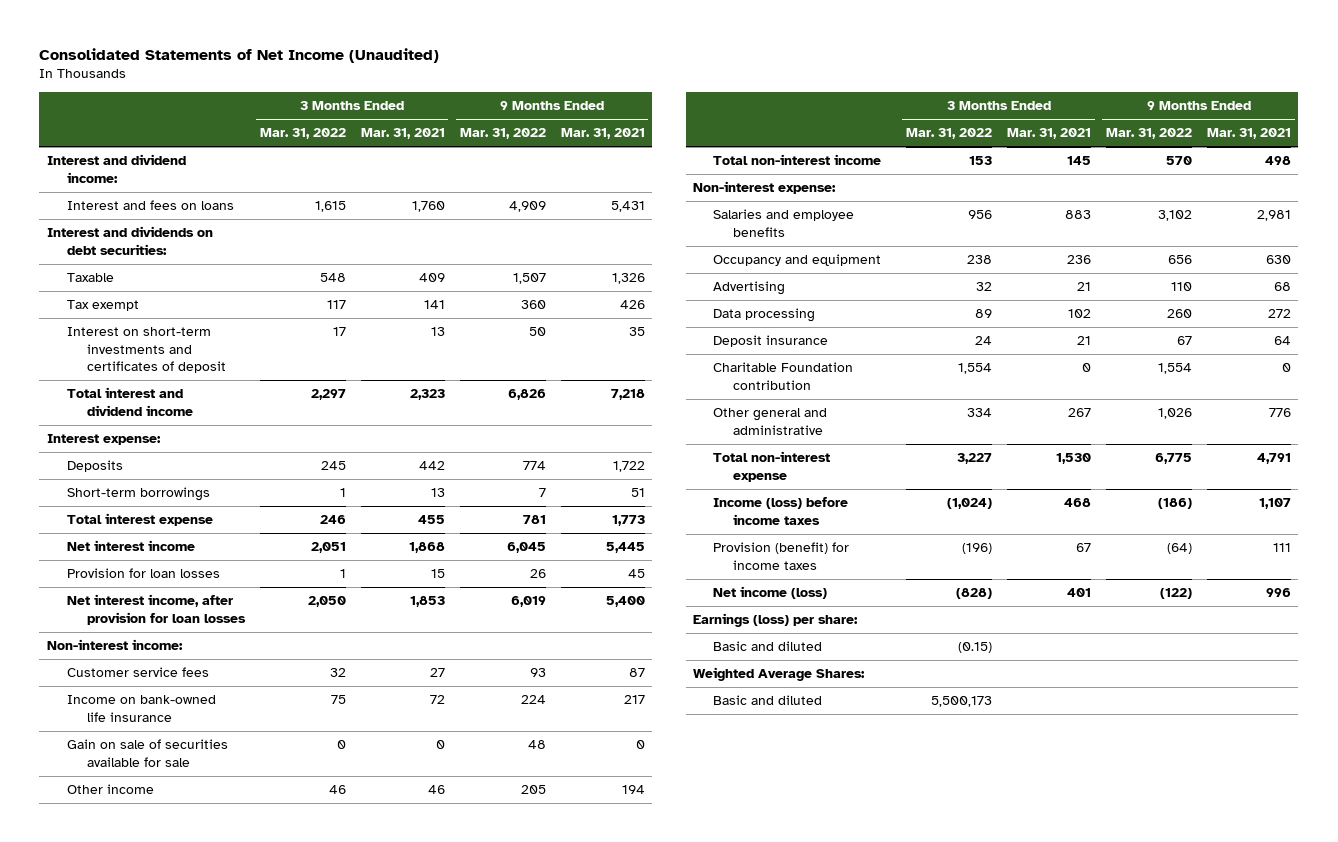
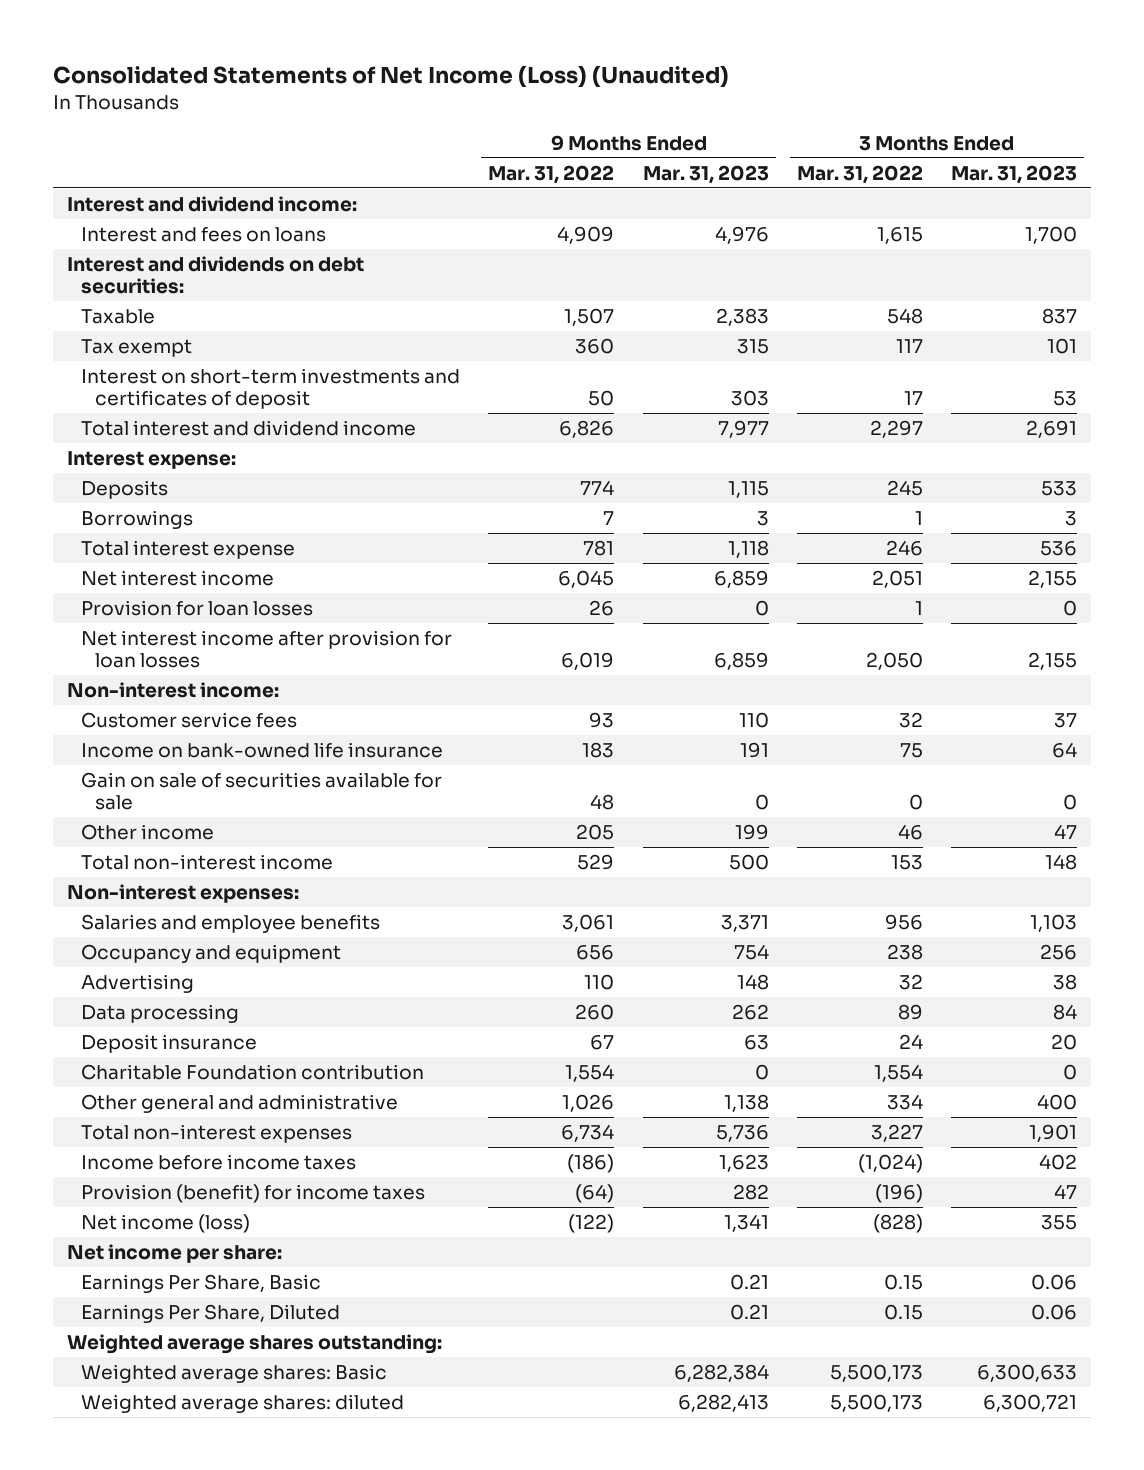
- Consolidated Statements of Net Income (Unaudited)
+ Consolidated Statements of Net Income (Loss) (Unaudited)
- | 3 Months Ended Mar. 31, 2022 | 3 Months Ended Mar. 31, 2021 | 9 Months Ended Mar. 31, 2022 | 9 Months Ended Mar. 31, 2021
+ | 9 Months Ended Mar. 31, 2022 | 9 Months Ended Mar. 31, 2023 | 3 Months Ended Mar. 31, 2022 | 3 Months Ended Mar. 31, 2023
- Short-term borrowings | 1 | 13 | 7 | 51
+ Borrowings | 7 | 3 | 1 | 3
- Net interest income, after provision for loan losses | 2,050 | 1,853 | 6,019 | 5,400
+ Net interest income after provision for loan losses | 6,019 | 6,859 | 2,050 | 2,155
- Income on bank-owned life insurance | 75 | 72 | 224 | 217
+ Income on bank-owned life insurance | 183 | 191 | 75 | 64
- Total non-interest income | 153 | 145 | 570 | 498
- Non-interest expense:
- Salaries and employee benefits | 956 | 883 | 3,102 | 2,981
+ Total non-interest income | 529 | 500 | 153 | 148
+ Non-interest expenses:
+ Salaries and employee benefits | 3,061 | 3,371 | 956 | 1,103
- Total non-interest expense | 3,227 | 1,530 | 6,775 | 4,791
- Income (loss) before income taxes | (1,024) | 468 | (186) | 1,107
+ Total non-interest expenses | 6,734 | 5,736 | 3,227 | 1,901
+ Income before income taxes | (186) | 1,623 | (1,024) | 402
- Earnings (loss) per share:
- Basic and diluted | (0.15) | | |
- Weighted Average Shares:
- Basic and diluted | 5,500,173 | | |
+ Net income per share:
+ Earnings Per Share, Basic | | 0.21 | 0.15 | 0.06
+ Earnings Per Share, Diluted | | 0.21 | 0.15 | 0.06
+ Weighted average shares outstanding:
+ Weighted average shares: Basic | | 6,282,384 | 5,500,173 | 6,300,633
+ Weighted average shares: diluted | | 6,282,413 | 5,500,173 | 6,300,721

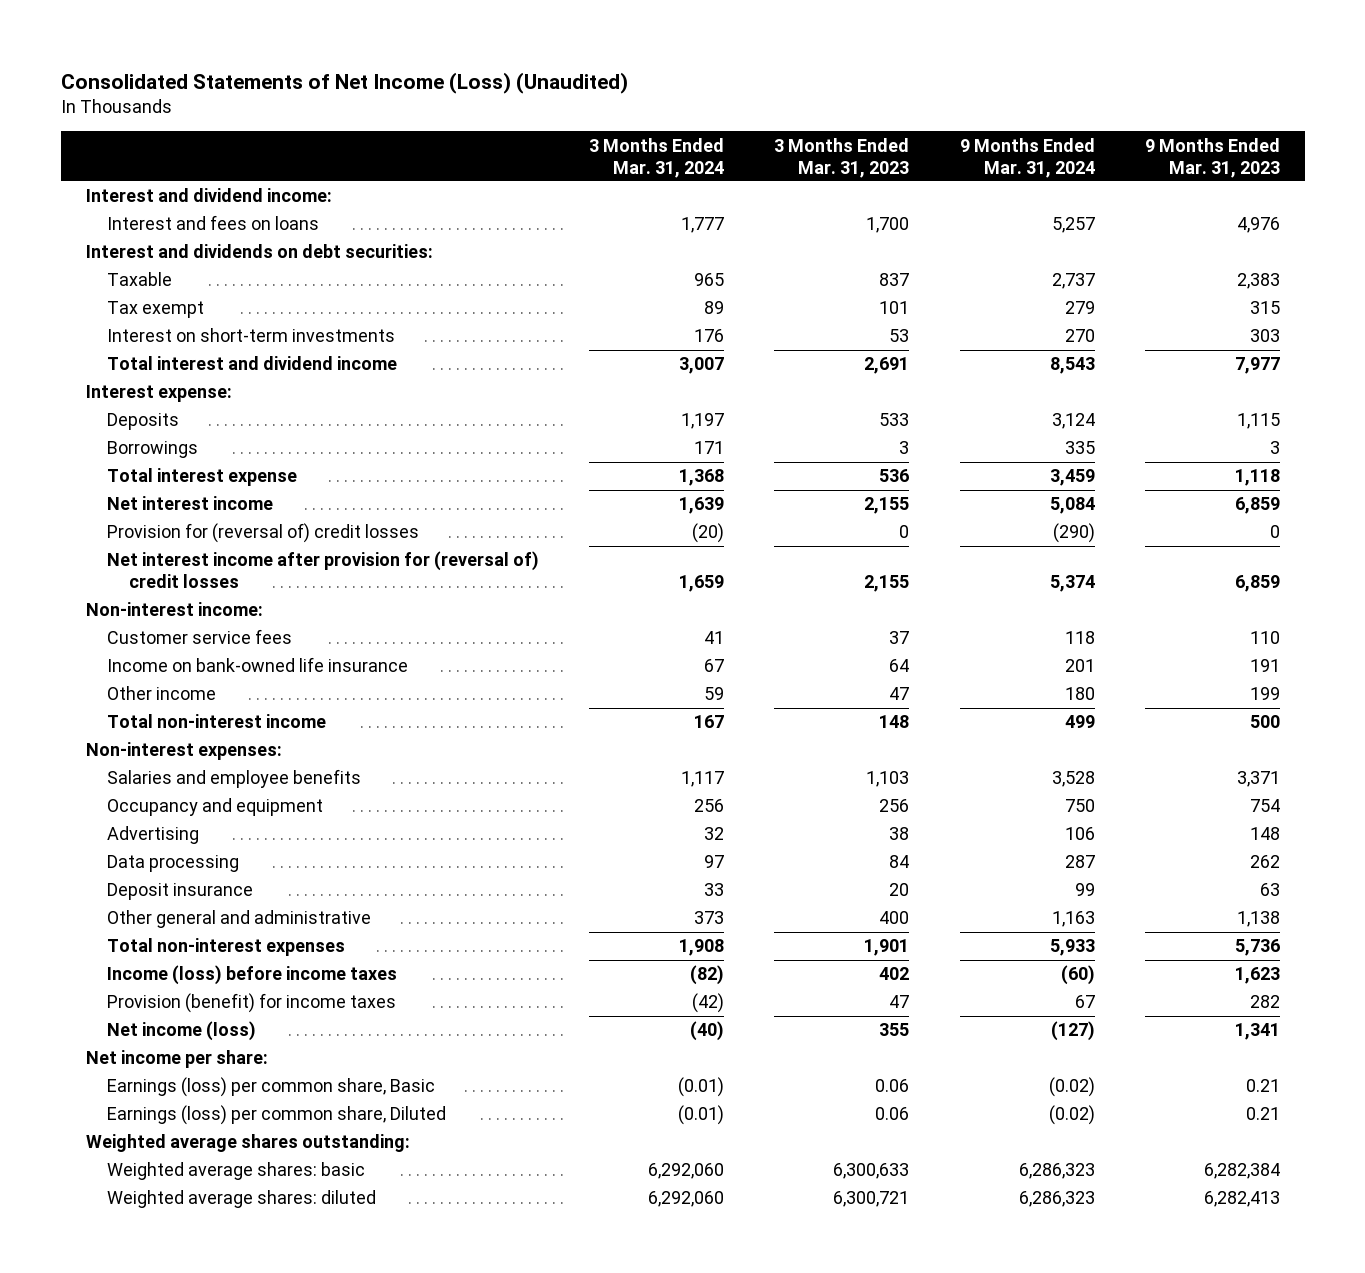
- | 9 Months Ended Mar. 31, 2022 | 9 Months Ended Mar. 31, 2023 | 3 Months Ended Mar. 31, 2022 | 3 Months Ended Mar. 31, 2023
+ | 3 Months Ended Mar. 31, 2024 | 3 Months Ended Mar. 31, 2023 | 9 Months Ended Mar. 31, 2024 | 9 Months Ended Mar. 31, 2023
- Interest on short-term investments and certificates of deposit | 50 | 303 | 17 | 53
+ Interest on short-term investments | 176 | 53 | 270 | 303
- Provision for loan losses | 26 | 0 | 1 | 0
- Net interest income after provision for loan losses | 6,019 | 6,859 | 2,050 | 2,155
+ Provision for (reversal of) credit losses | (20) | 0 | (290) | 0
+ Net interest income after provision for (reversal of) credit losses | 1,659 | 2,155 | 5,374 | 6,859
- Gain on sale of securities available for sale | 48 | 0 | 0 | 0
- Charitable Foundation contribution | 1,554 | 0 | 1,554 | 0
- Income before income taxes | (186) | 1,623 | (1,024) | 402
+ Income (loss) before income taxes | (82) | 402 | (60) | 1,623
- Earnings Per Share, Basic | | 0.21 | 0.15 | 0.06
- Earnings Per Share, Diluted | | 0.21 | 0.15 | 0.06
+ Earnings (loss) per common share, Basic | (0.01) | 0.06 | (0.02) | 0.21
+ Earnings (loss) per common share, Diluted | (0.01) | 0.06 | (0.02) | 0.21
- Weighted average shares: Basic | | 6,282,384 | 5,500,173 | 6,300,633
+ Weighted average shares: basic | 6,292,060 | 6,300,633 | 6,286,323 | 6,282,384

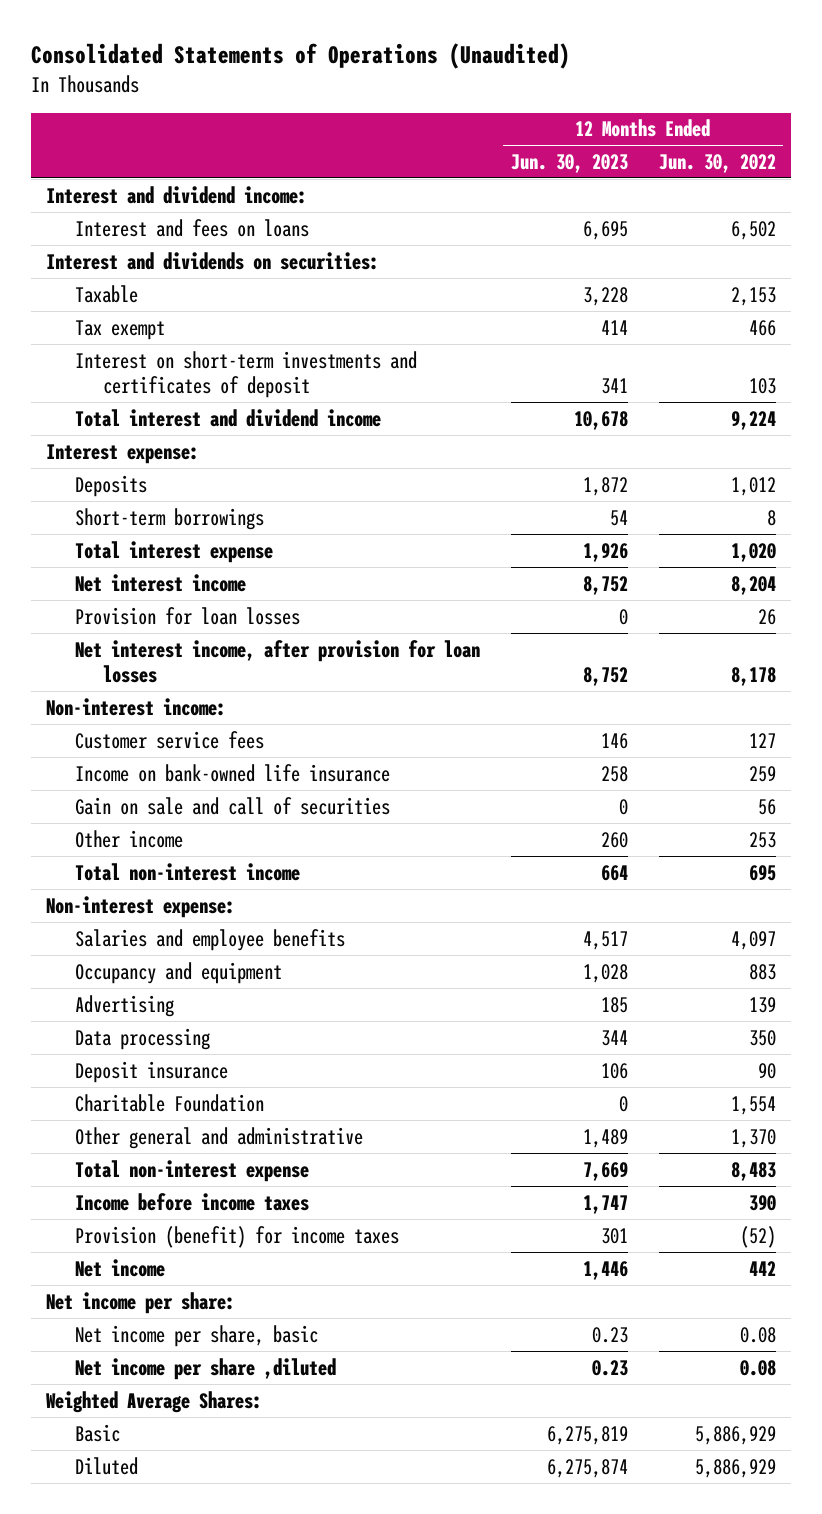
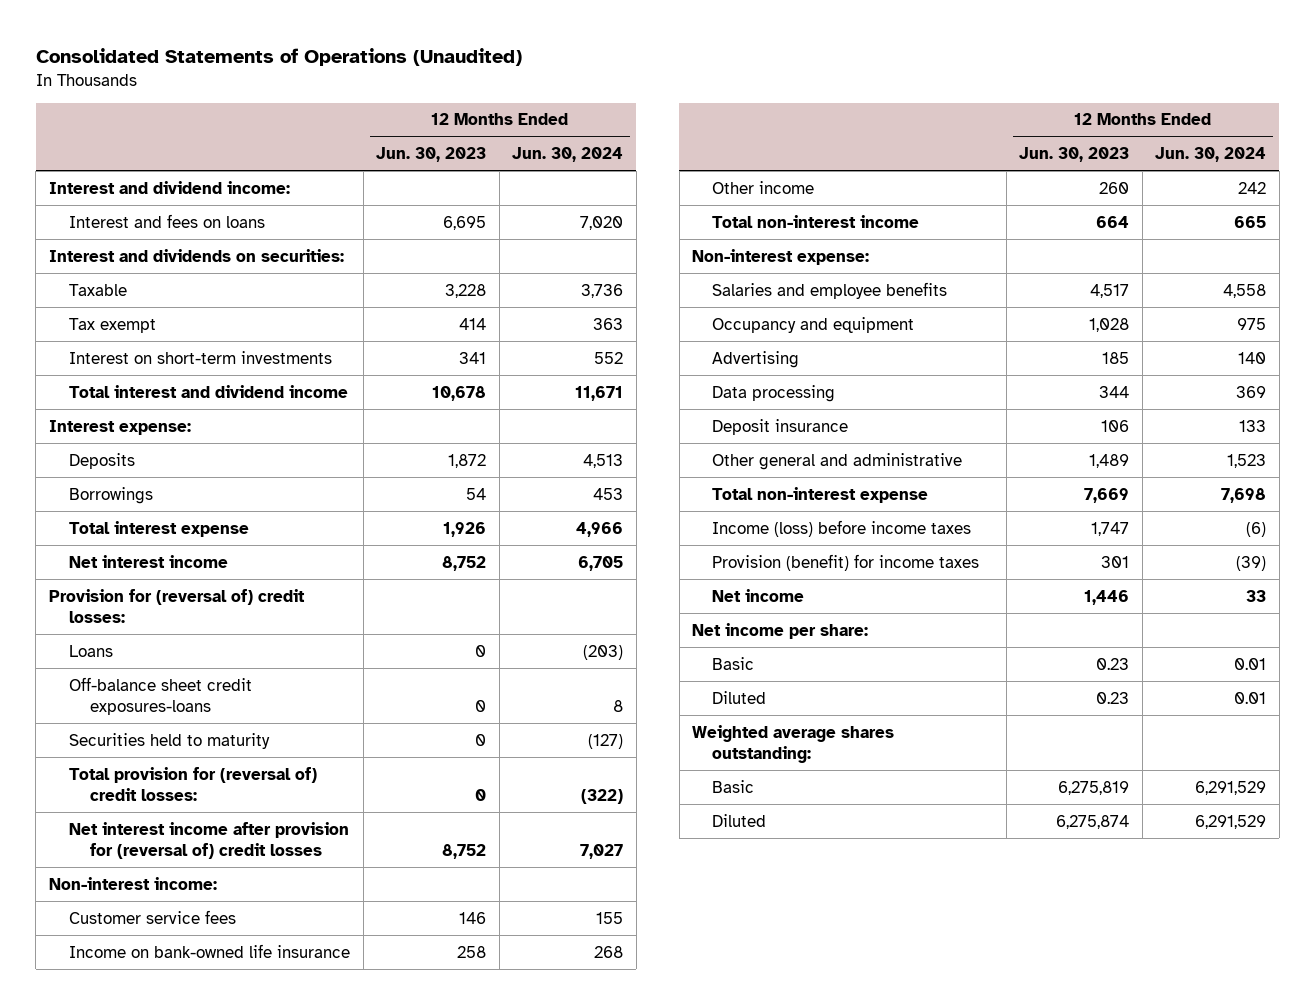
- | 12 Months Ended Jun. 30, 2023 | 12 Months Ended Jun. 30, 2022
+ | 12 Months Ended Jun. 30, 2023 | 12 Months Ended Jun. 30, 2024
- Interest on short-term investments and certificates of deposit | 341 | 103
+ Interest on short-term investments | 341 | 552
- Short-term borrowings | 54 | 8
+ Borrowings | 54 | 453
- Provision for loan losses | 0 | 26
- Net interest income, after provision for loan losses | 8,752 | 8,178
+ Provision for (reversal of) credit losses:
+ Loans | 0 | (203)
+ Off-balance sheet credit exposures-loans | 0 | 8
+ Securities held to maturity | 0 | (127)
+ Total provision for (reversal of) credit losses: | 0 | (322)
+ Net interest income after provision for (reversal of) credit losses | 8,752 | 7,027
- Gain on sale and call of securities | 0 | 56
- Charitable Foundation | 0 | 1,554
- Income before income taxes | 1,747 | 390
+ Income (loss) before income taxes | 1,747 | (6)
- Net income per share, basic | 0.23 | 0.08
- Net income per share ,diluted | 0.23 | 0.08
- Weighted Average Shares:
+ Basic | 0.23 | 0.01
+ Diluted | 0.23 | 0.01
+ Weighted average shares outstanding:

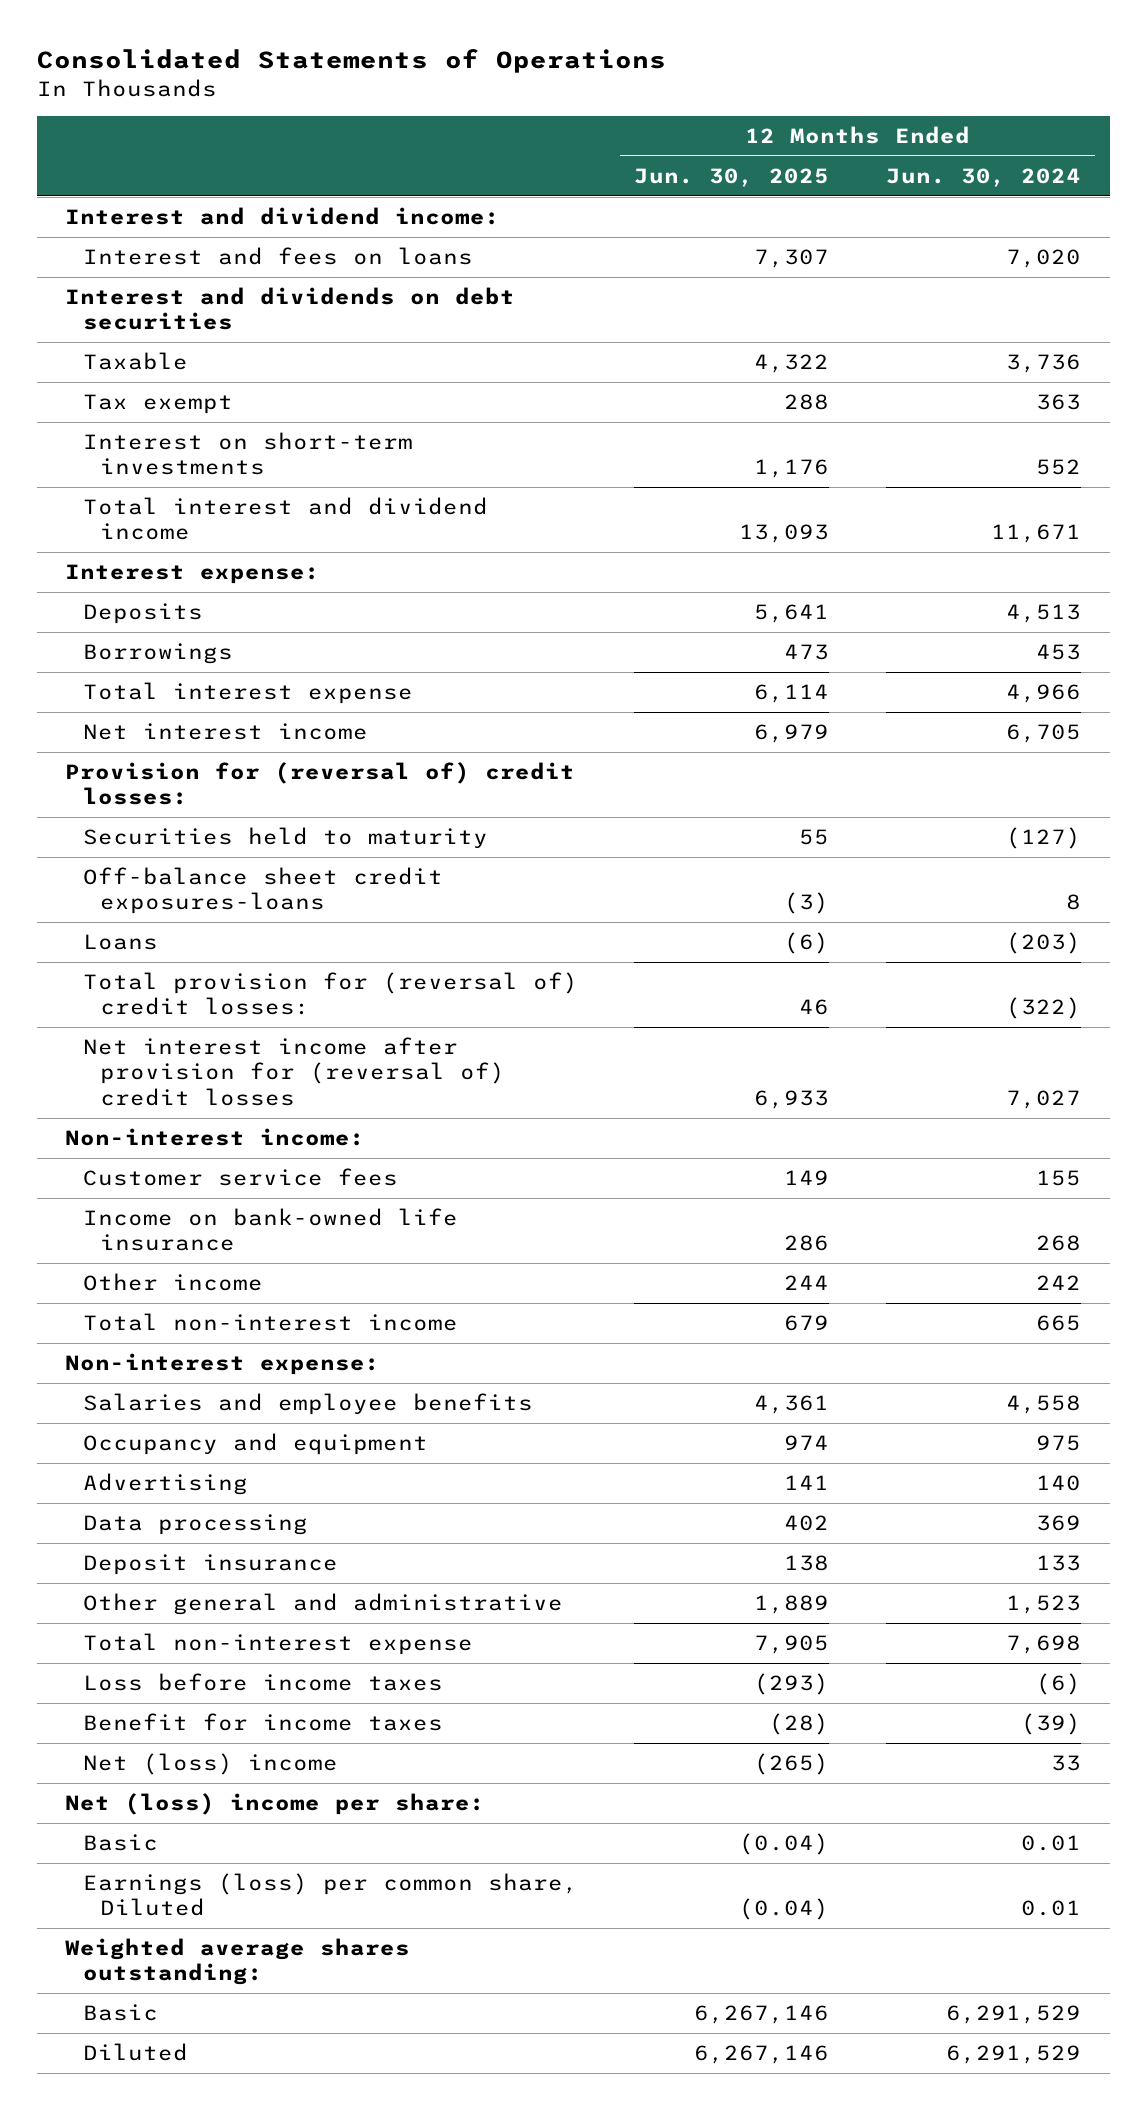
- Consolidated Statements of Operations (Unaudited)
+ Consolidated Statements of Operations
- | 12 Months Ended Jun. 30, 2023 | 12 Months Ended Jun. 30, 2024
+ | 12 Months Ended Jun. 30, 2025 | 12 Months Ended Jun. 30, 2024
- Interest and dividends on securities:
+ Interest and dividends on debt securities
moved down: Off-balance sheet credit exposures-loans | (3) | 8
moved down: Loans | (6) | (203)
- Income (loss) before income taxes | 1,747 | (6)
- Provision (benefit) for income taxes | 301 | (39)
- Net income | 1,446 | 33
- Net income per share:
+ Loss before income taxes | (293) | (6)
+ Benefit for income taxes | (28) | (39)
+ Net (loss) income | (265) | 33
+ Net (loss) income per share:
- Diluted | 0.23 | 0.01
+ Earnings (loss) per common share, Diluted | (0.04) | 0.01

